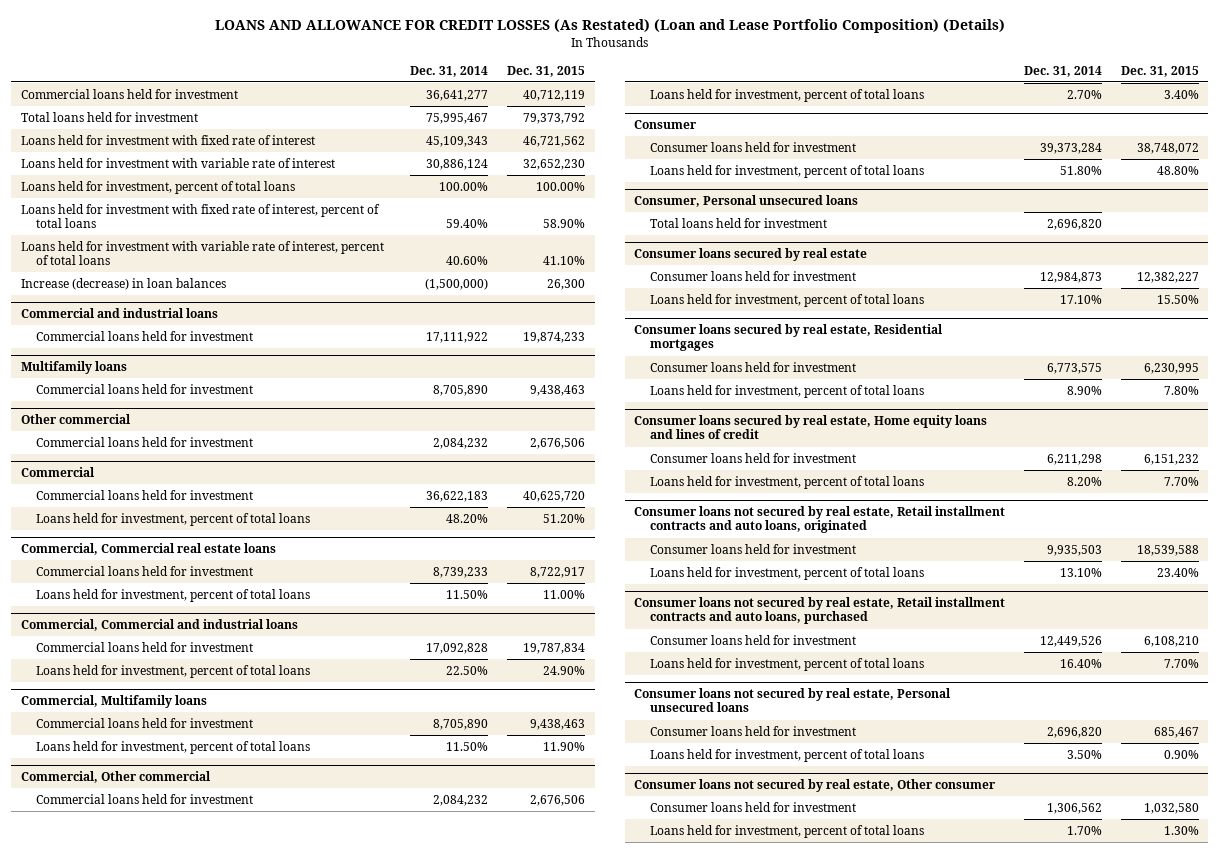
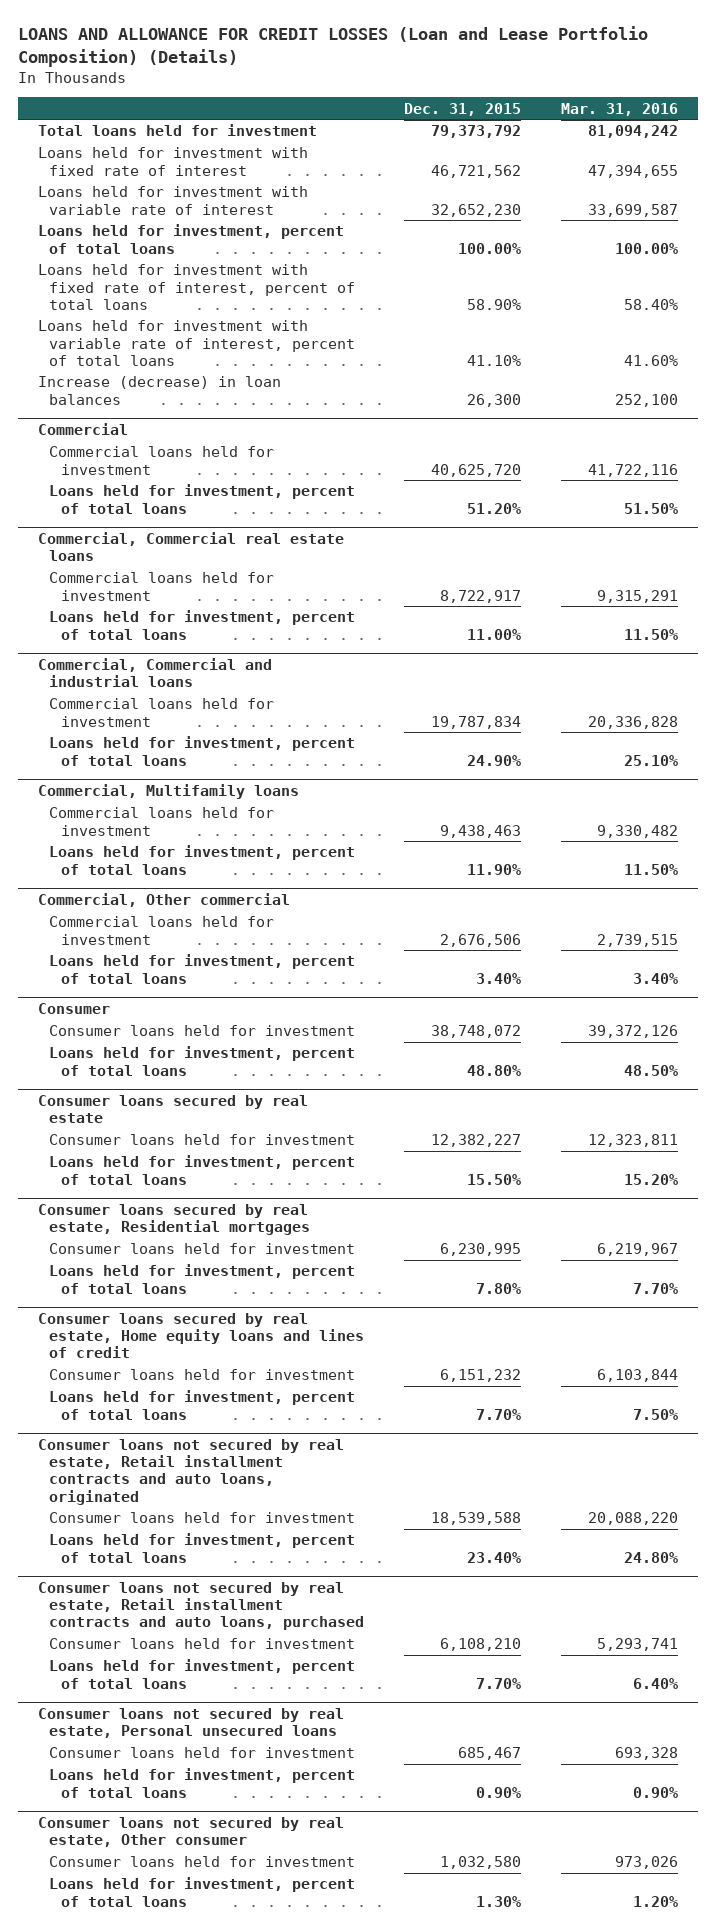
- LOANS AND ALLOWANCE FOR CREDIT LOSSES (As Restated) (Loan and Lease Portfolio Composition) (Details)
+ LOANS AND ALLOWANCE FOR CREDIT LOSSES (Loan and Lease Portfolio Composition) (Details)
- | Dec. 31, 2014 | Dec. 31, 2015
+ | Dec. 31, 2015 | Mar. 31, 2016
- Commercial loans held for investment | 36,641,277 | 40,712,119
- Commercial and industrial loans
- Commercial loans held for investment | 17,111,922 | 19,874,233
- Multifamily loans
- Commercial loans held for investment | 8,705,890 | 9,438,463
- Other commercial
- Commercial loans held for investment | 2,084,232 | 2,676,506
- Consumer, Personal unsecured loans
- Total loans held for investment | 2,696,820 |

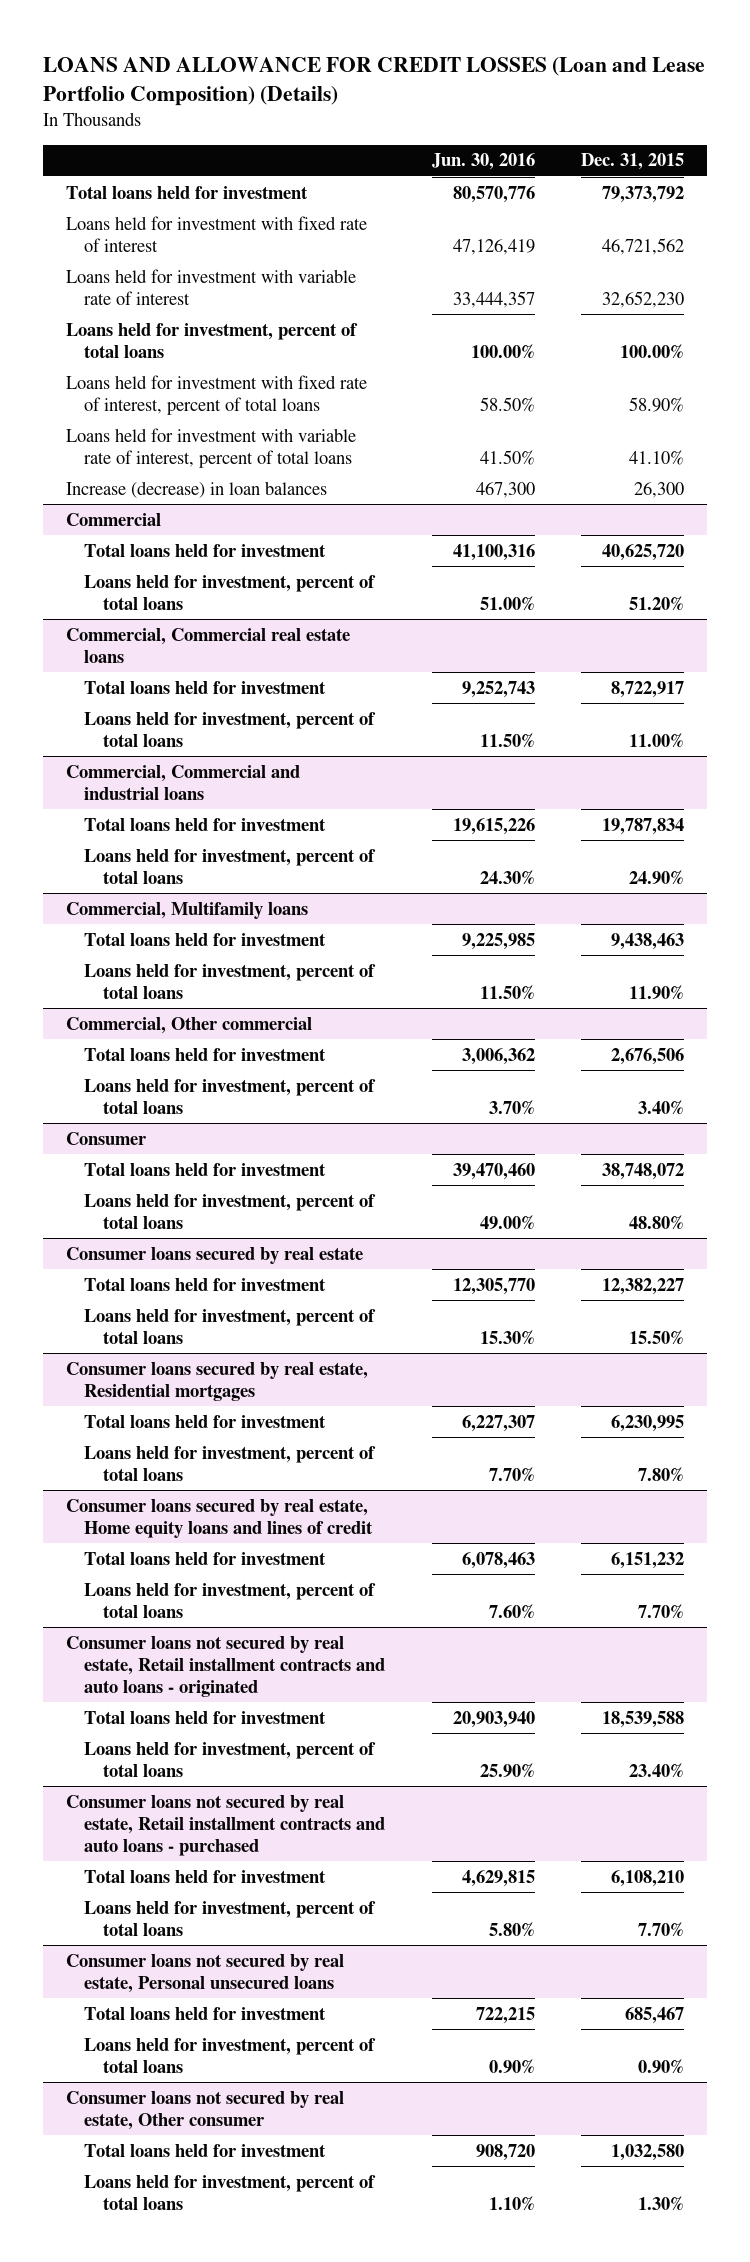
- | Dec. 31, 2015 | Mar. 31, 2016
+ | Jun. 30, 2016 | Dec. 31, 2015
@ Commercial
- Commercial loans held for investment | 40,625,720 | 41,722,116
+ Total loans held for investment | 41,100,316 | 40,625,720
@ Commercial, Commercial real estate loans
- Commercial loans held for investment | 8,722,917 | 9,315,291
+ Total loans held for investment | 9,252,743 | 8,722,917
@ Commercial, Commercial and industrial loans
- Commercial loans held for investment | 19,787,834 | 20,336,828
+ Total loans held for investment | 19,615,226 | 19,787,834
@ Commercial, Multifamily loans
- Commercial loans held for investment | 9,438,463 | 9,330,482
+ Total loans held for investment | 9,225,985 | 9,438,463
@ Commercial, Other commercial
- Commercial loans held for investment | 2,676,506 | 2,739,515
+ Total loans held for investment | 3,006,362 | 2,676,506
@ Consumer
- Consumer loans held for investment | 38,748,072 | 39,372,126
+ Total loans held for investment | 39,470,460 | 38,748,072
@ Consumer loans secured by real estate
- Consumer loans held for investment | 12,382,227 | 12,323,811
+ Total loans held for investment | 12,305,770 | 12,382,227
@ Consumer loans secured by real estate, Residential mortgages
- Consumer loans held for investment | 6,230,995 | 6,219,967
+ Total loans held for investment | 6,227,307 | 6,230,995
@ Consumer loans secured by real estate, Home equity loans and lines of credit
- Consumer loans held for investment | 6,151,232 | 6,103,844
+ Total loans held for investment | 6,078,463 | 6,151,232
- Consumer loans not secured by real estate, Retail installment contracts and auto loans, originated
- Consumer loans held for investment | 18,539,588 | 20,088,220
+ Consumer loans not secured by real estate, Retail installment contracts and auto loans - originated
+ Total loans held for investment | 20,903,940 | 18,539,588
- Consumer loans not secured by real estate, Retail installment contracts and auto loans, purchased
- Consumer loans held for investment | 6,108,210 | 5,293,741
+ Consumer loans not secured by real estate, Retail installment contracts and auto loans - purchased
+ Total loans held for investment | 4,629,815 | 6,108,210
@ Consumer loans not secured by real estate, Personal unsecured loans
- Consumer loans held for investment | 685,467 | 693,328
+ Total loans held for investment | 722,215 | 685,467
@ Consumer loans not secured by real estate, Other consumer
- Consumer loans held for investment | 1,032,580 | 973,026
+ Total loans held for investment | 908,720 | 1,032,580

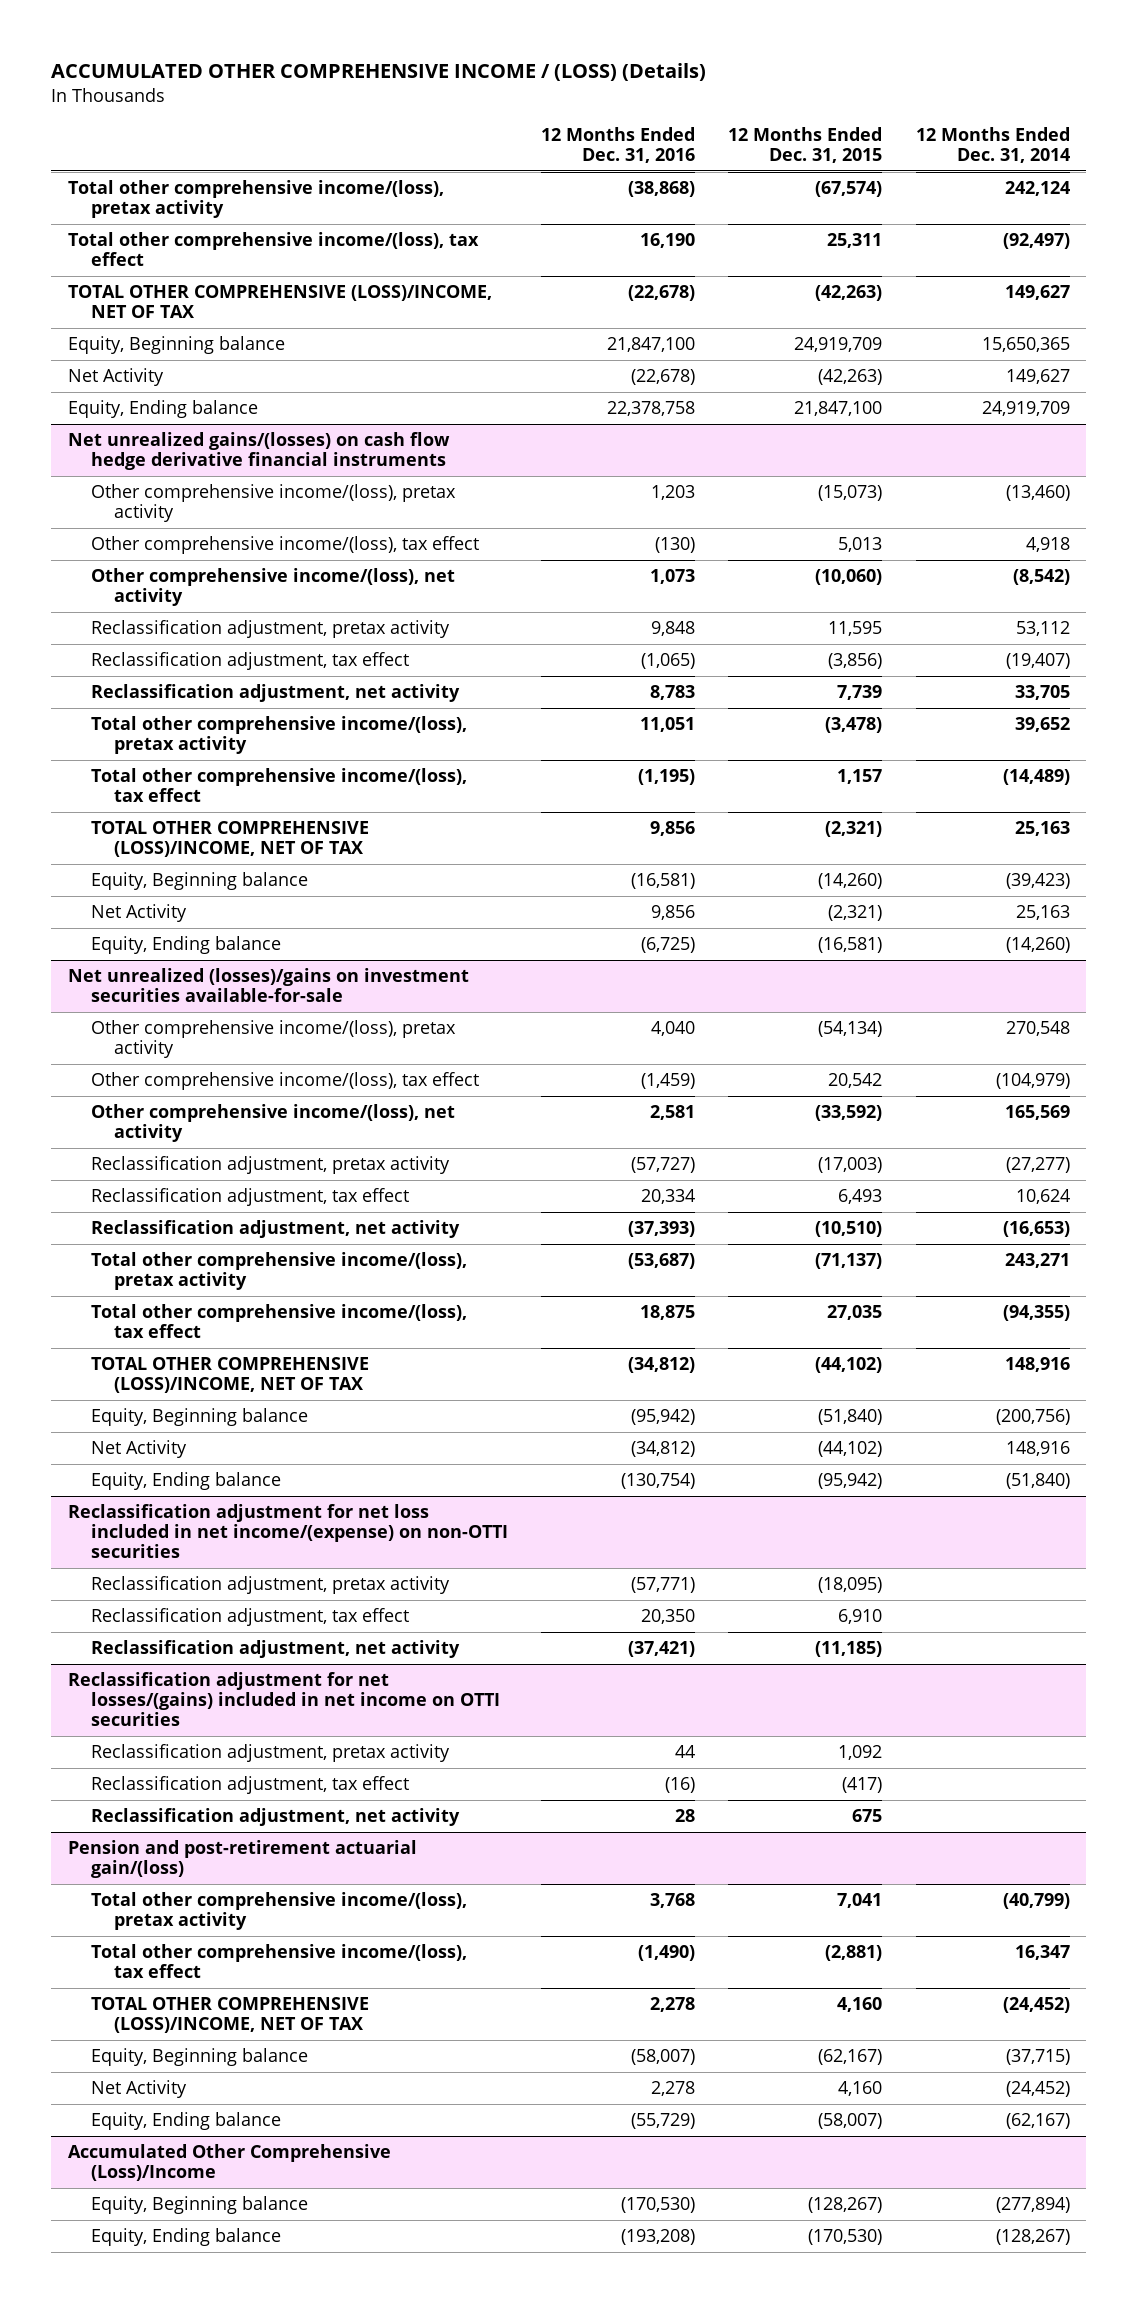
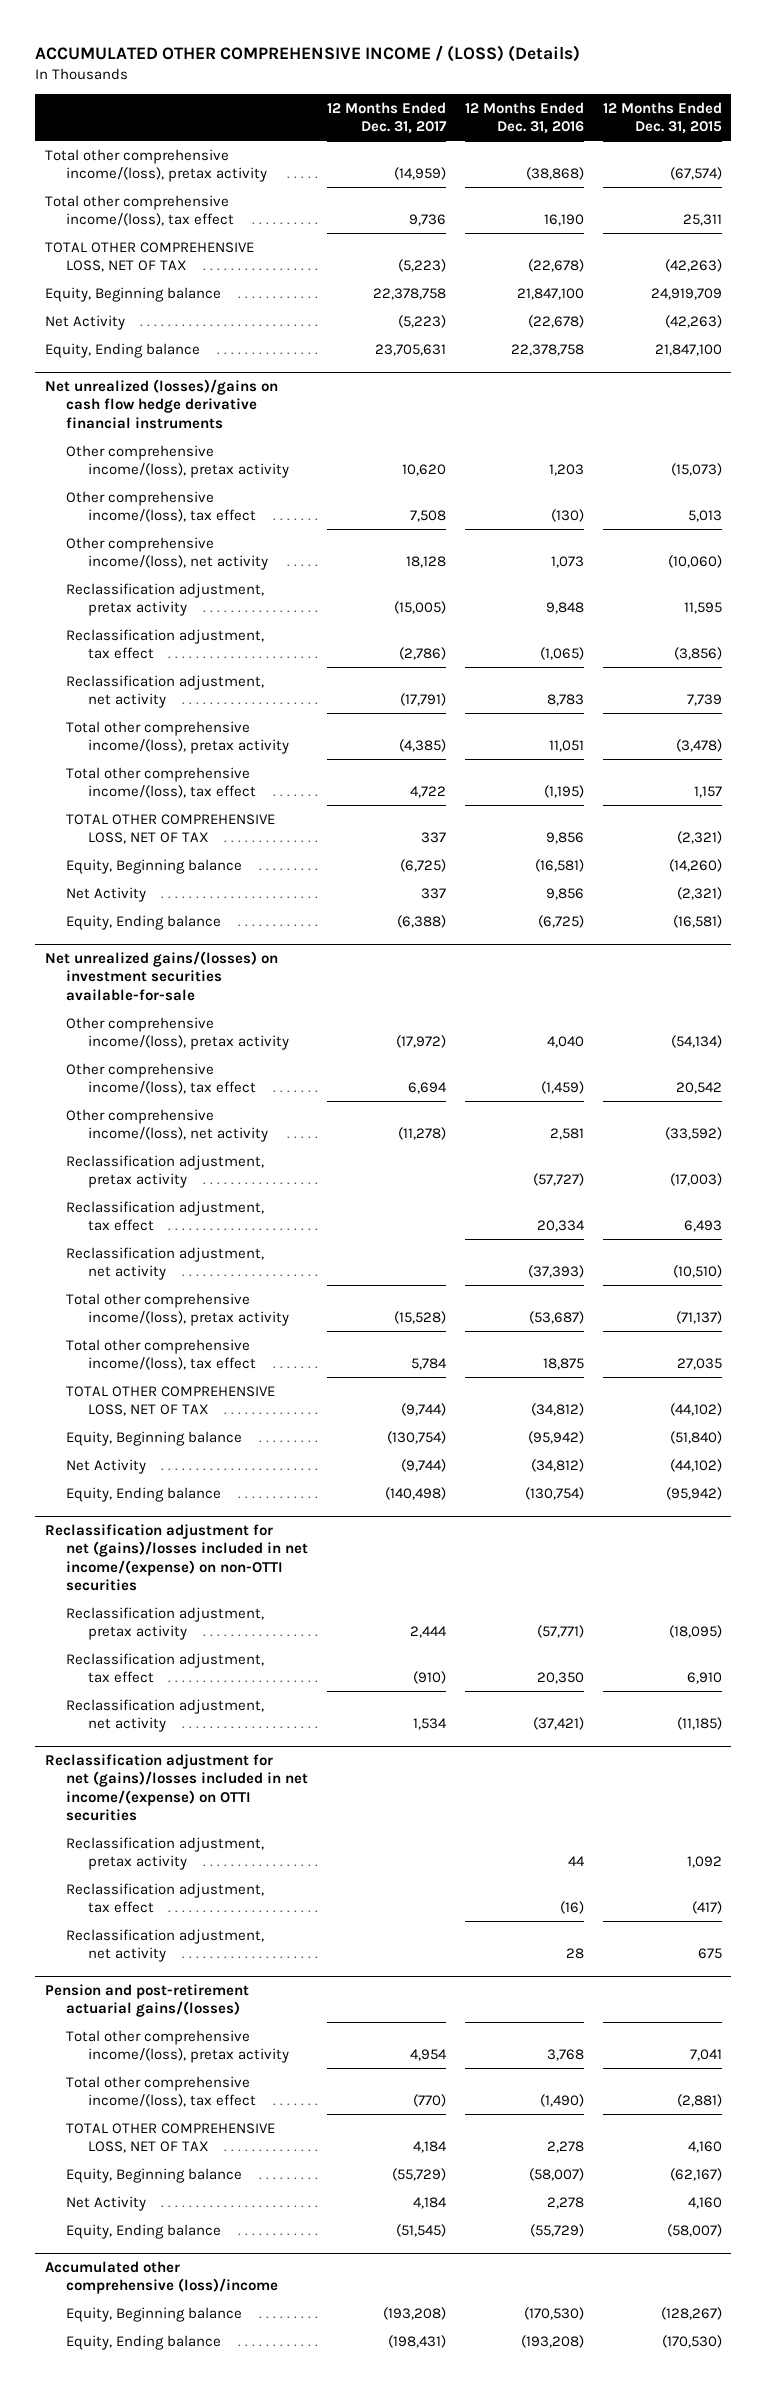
- | 12 Months Ended Dec. 31, 2016 | 12 Months Ended Dec. 31, 2015 | 12 Months Ended Dec. 31, 2014
+ | 12 Months Ended Dec. 31, 2017 | 12 Months Ended Dec. 31, 2016 | 12 Months Ended Dec. 31, 2015
- TOTAL OTHER COMPREHENSIVE (LOSS)/INCOME, NET OF TAX | (22,678) | (42,263) | 149,627
+ TOTAL OTHER COMPREHENSIVE LOSS, NET OF TAX | (5,223) | (22,678) | (42,263)
- Net unrealized gains/(losses) on cash flow hedge derivative financial instruments
+ Net unrealized (losses)/gains on cash flow hedge derivative financial instruments
- TOTAL OTHER COMPREHENSIVE (LOSS)/INCOME, NET OF TAX | 9,856 | (2,321) | 25,163
+ TOTAL OTHER COMPREHENSIVE LOSS, NET OF TAX | 337 | 9,856 | (2,321)
- Net unrealized (losses)/gains on investment securities available-for-sale
+ Net unrealized gains/(losses) on investment securities available-for-sale
- TOTAL OTHER COMPREHENSIVE (LOSS)/INCOME, NET OF TAX | (34,812) | (44,102) | 148,916
+ TOTAL OTHER COMPREHENSIVE LOSS, NET OF TAX | (9,744) | (34,812) | (44,102)
- Reclassification adjustment for net loss included in net income/(expense) on non-OTTI securities
+ Reclassification adjustment for net (gains)/losses included in net income/(expense) on non-OTTI securities
- Reclassification adjustment for net losses/(gains) included in net income on OTTI securities
+ Reclassification adjustment for net (gains)/losses included in net income/(expense) on OTTI securities
- Pension and post-retirement actuarial gain/(loss)
+ Pension and post-retirement actuarial gains/(losses)
- TOTAL OTHER COMPREHENSIVE (LOSS)/INCOME, NET OF TAX | 2,278 | 4,160 | (24,452)
+ TOTAL OTHER COMPREHENSIVE LOSS, NET OF TAX | 4,184 | 2,278 | 4,160
- Accumulated Other Comprehensive (Loss)/Income
+ Accumulated other comprehensive (loss)/income

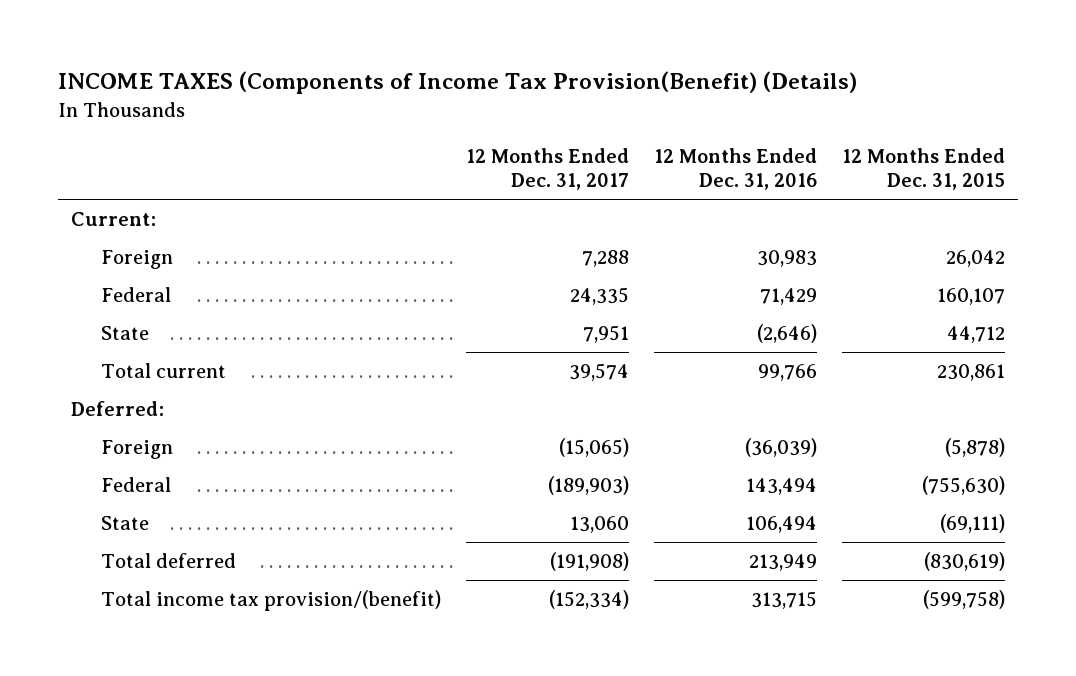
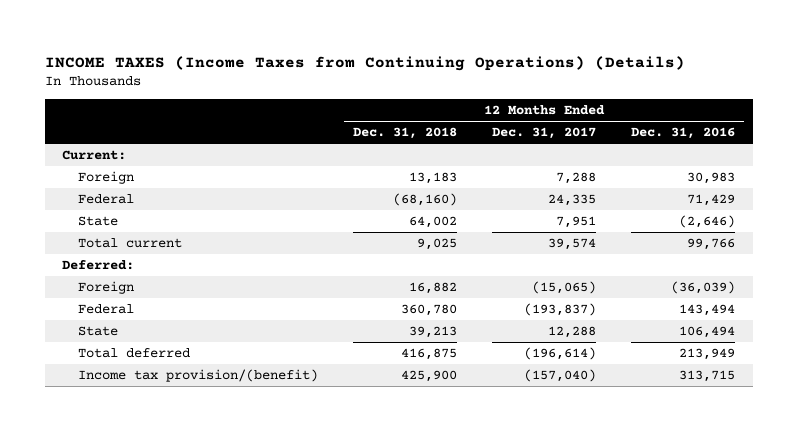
- INCOME TAXES (Components of Income Tax Provision(Benefit) (Details)
+ INCOME TAXES (Income Taxes from Continuing Operations) (Details)
- | 12 Months Ended Dec. 31, 2017 | 12 Months Ended Dec. 31, 2016 | 12 Months Ended Dec. 31, 2015
+ | 12 Months Ended Dec. 31, 2018 | 12 Months Ended Dec. 31, 2017 | 12 Months Ended Dec. 31, 2016
- Federal | (189,903) | 143,494 | (755,630)
- State | 13,060 | 106,494 | (69,111)
- Total deferred | (191,908) | 213,949 | (830,619)
- Total income tax provision/(benefit) | (152,334) | 313,715 | (599,758)
+ Federal | 360,780 | (193,837) | 143,494
+ State | 39,213 | 12,288 | 106,494
+ Total deferred | 416,875 | (196,614) | 213,949
+ Income tax provision/(benefit) | 425,900 | (157,040) | 313,715

